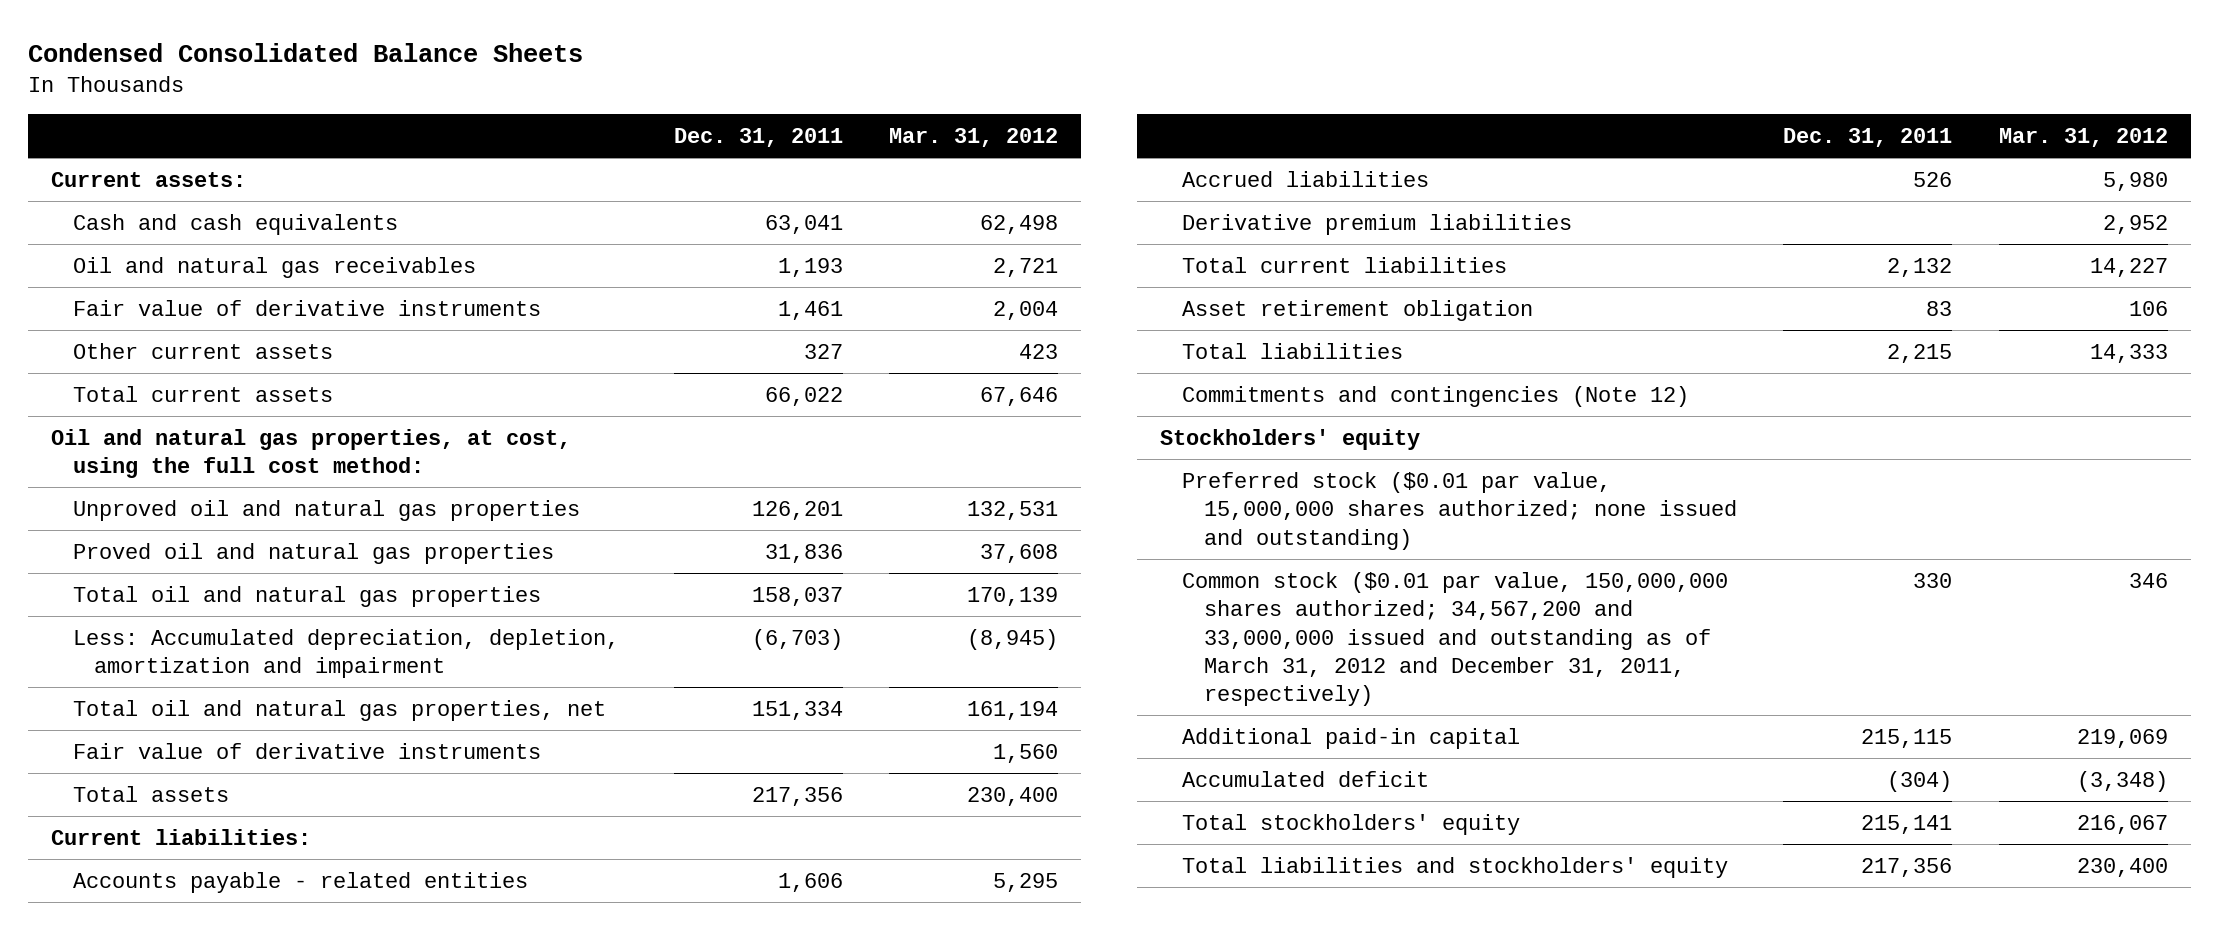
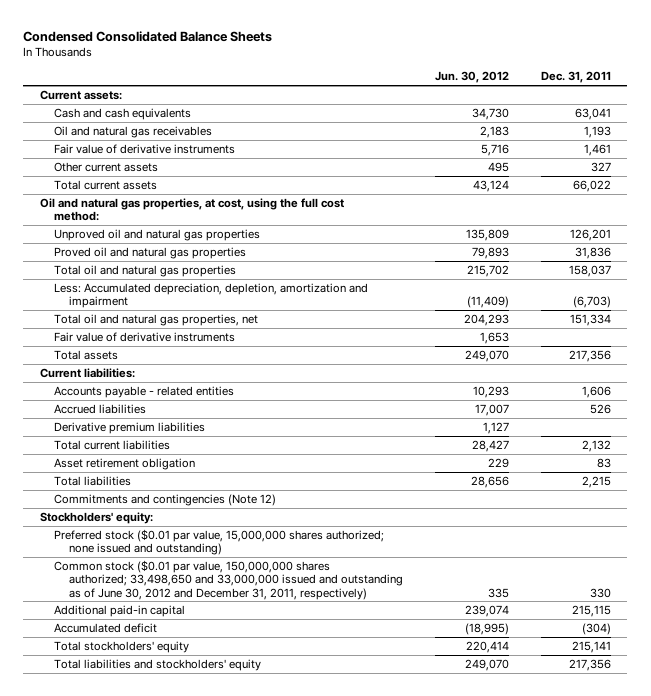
- | Dec. 31, 2011 | Mar. 31, 2012
+ | Jun. 30, 2012 | Dec. 31, 2011
- Stockholders' equity
+ Stockholders' equity:
- Common stock ($0.01 par value, 150,000,000 shares authorized; 34,567,200 and 33,000,000 issued and outstanding as of March 31, 2012 and December 31, 2011, respectively) | 330 | 346
+ Common stock ($0.01 par value, 150,000,000 shares authorized; 33,498,650 and 33,000,000 issued and outstanding as of June 30, 2012 and December 31, 2011, respectively) | 335 | 330

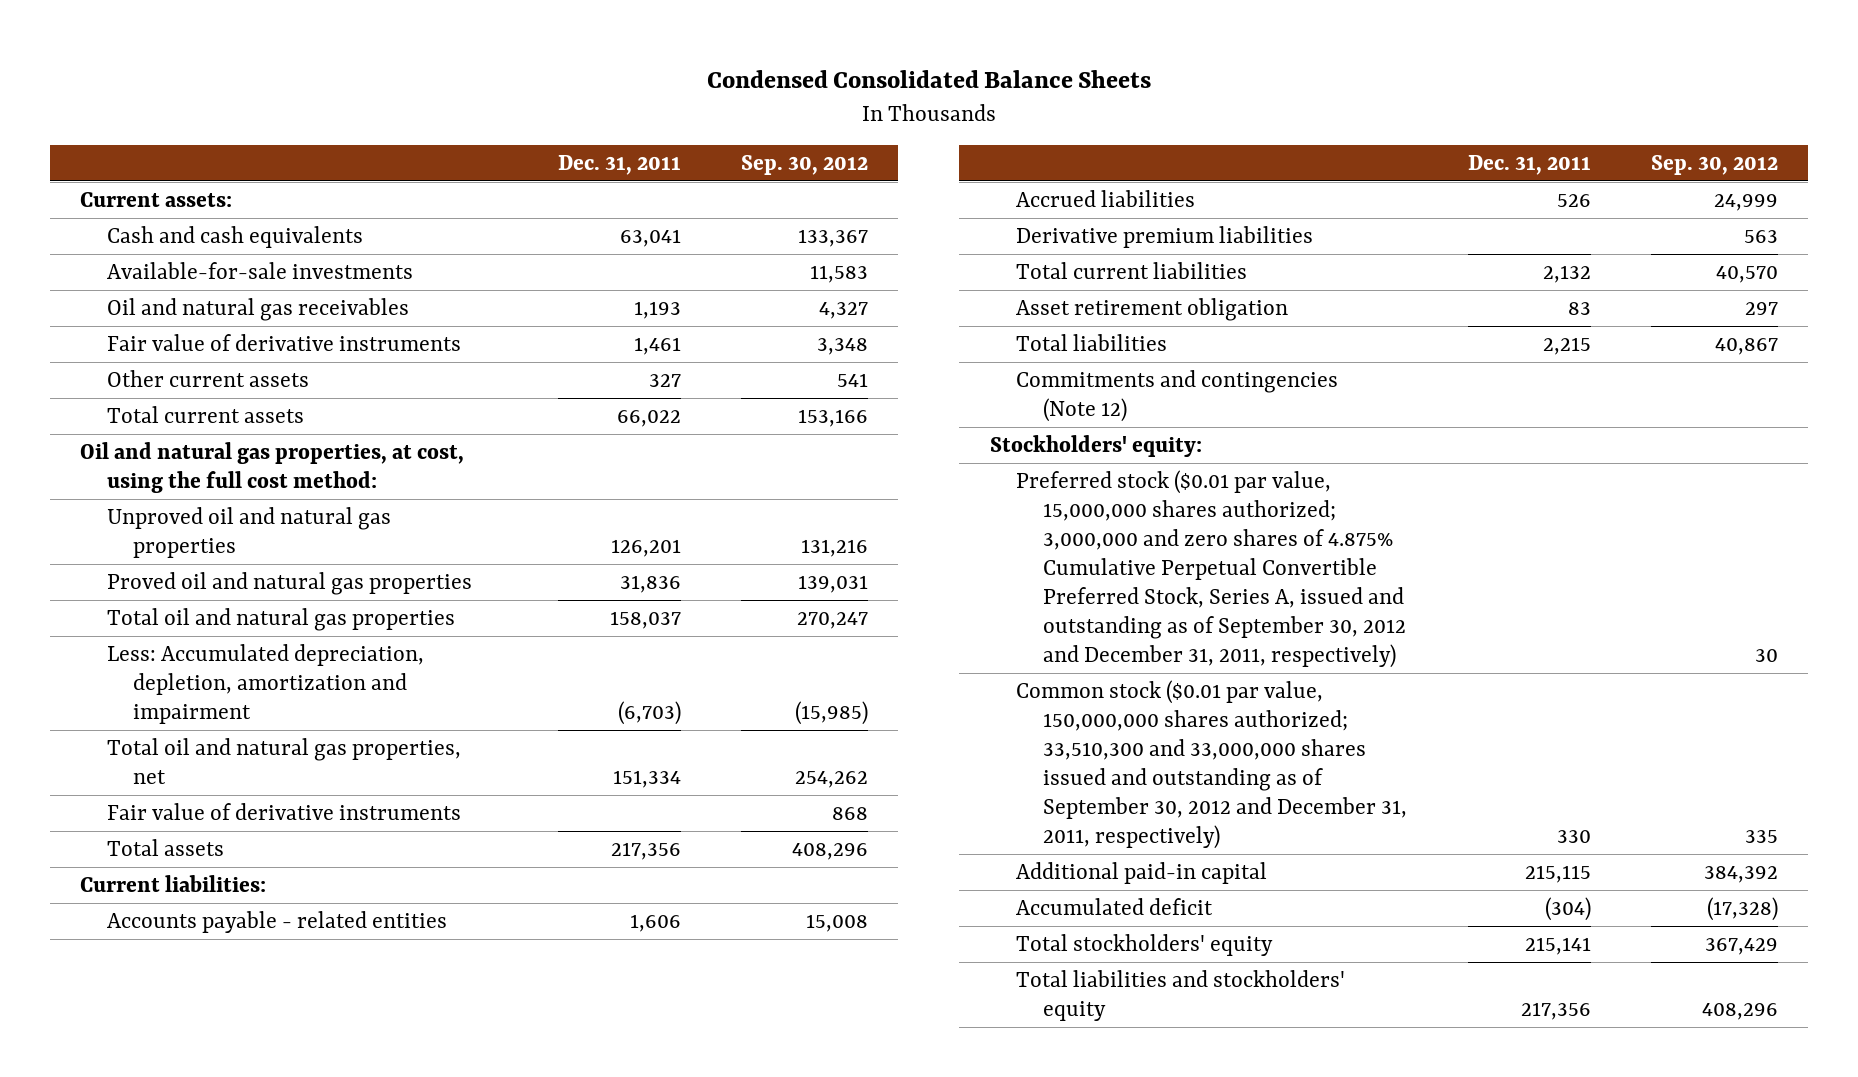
- | Jun. 30, 2012 | Dec. 31, 2011
+ | Dec. 31, 2011 | Sep. 30, 2012
+ Available-for-sale investments | | 11,583
- Preferred stock ($0.01 par value, 15,000,000 shares authorized; none issued and outstanding)
- Common stock ($0.01 par value, 150,000,000 shares authorized; 33,498,650 and 33,000,000 issued and outstanding as of June 30, 2012 and December 31, 2011, respectively) | 335 | 330
+ Preferred stock ($0.01 par value, 15,000,000 shares authorized; 3,000,000 and zero shares of 4.875% Cumulative Perpetual Convertible Preferred Stock, Series A, issued and outstanding as of September 30, 2012 and December 31, 2011, respectively) | | 30
+ Common stock ($0.01 par value, 150,000,000 shares authorized; 33,510,300 and 33,000,000 shares issued and outstanding as of September 30, 2012 and December 31, 2011, respectively) | 330 | 335

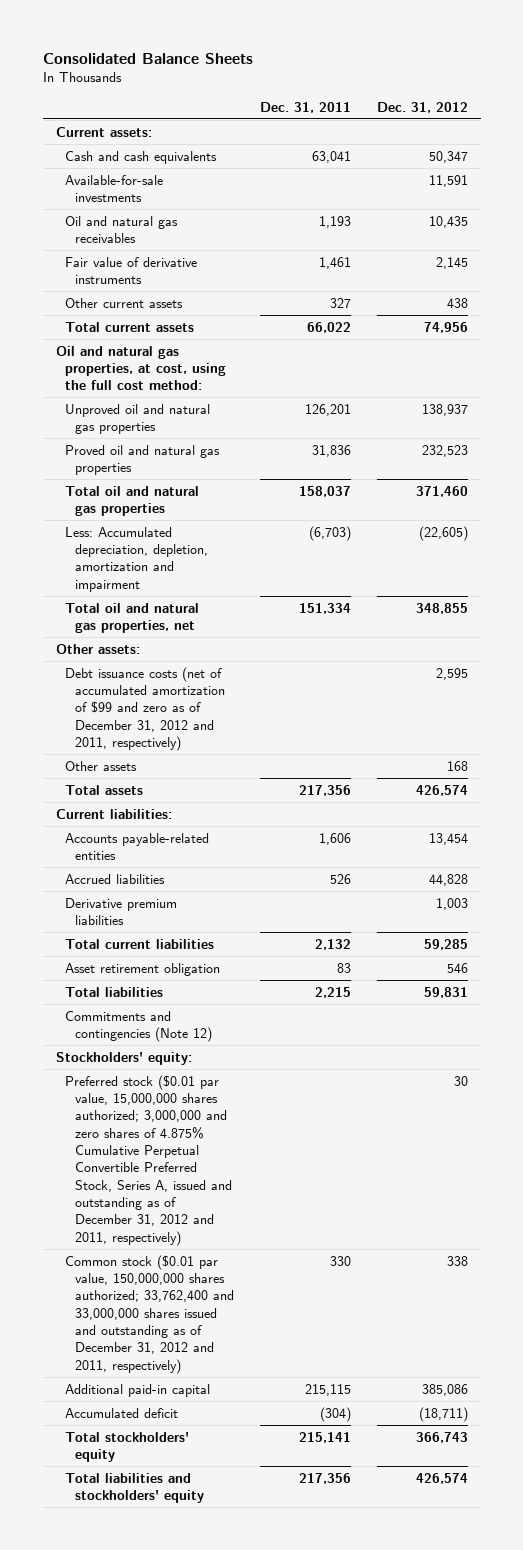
- Condensed Consolidated Balance Sheets
+ Consolidated Balance Sheets
- | Dec. 31, 2011 | Sep. 30, 2012
+ | Dec. 31, 2011 | Dec. 31, 2012
- Fair value of derivative instruments | | 868
+ Other assets:
+ Debt issuance costs (net of accumulated amortization of $99 and zero as of December 31, 2012 and 2011, respectively) | | 2,595
+ Other assets | | 168
- Accounts payable - related entities | 1,606 | 15,008
+ Accounts payable-related entities | 1,606 | 13,454
- Preferred stock ($0.01 par value, 15,000,000 shares authorized; 3,000,000 and zero shares of 4.875% Cumulative Perpetual Convertible Preferred Stock, Series A, issued and outstanding as of September 30, 2012 and December 31, 2011, respectively) | | 30
- Common stock ($0.01 par value, 150,000,000 shares authorized; 33,510,300 and 33,000,000 shares issued and outstanding as of September 30, 2012 and December 31, 2011, respectively) | 330 | 335
+ Preferred stock ($0.01 par value, 15,000,000 shares authorized; 3,000,000 and zero shares of 4.875% Cumulative Perpetual Convertible Preferred Stock, Series A, issued and outstanding as of December 31, 2012 and 2011, respectively) | | 30
+ Common stock ($0.01 par value, 150,000,000 shares authorized; 33,762,400 and 33,000,000 shares issued and outstanding as of December 31, 2012 and 2011, respectively) | 330 | 338

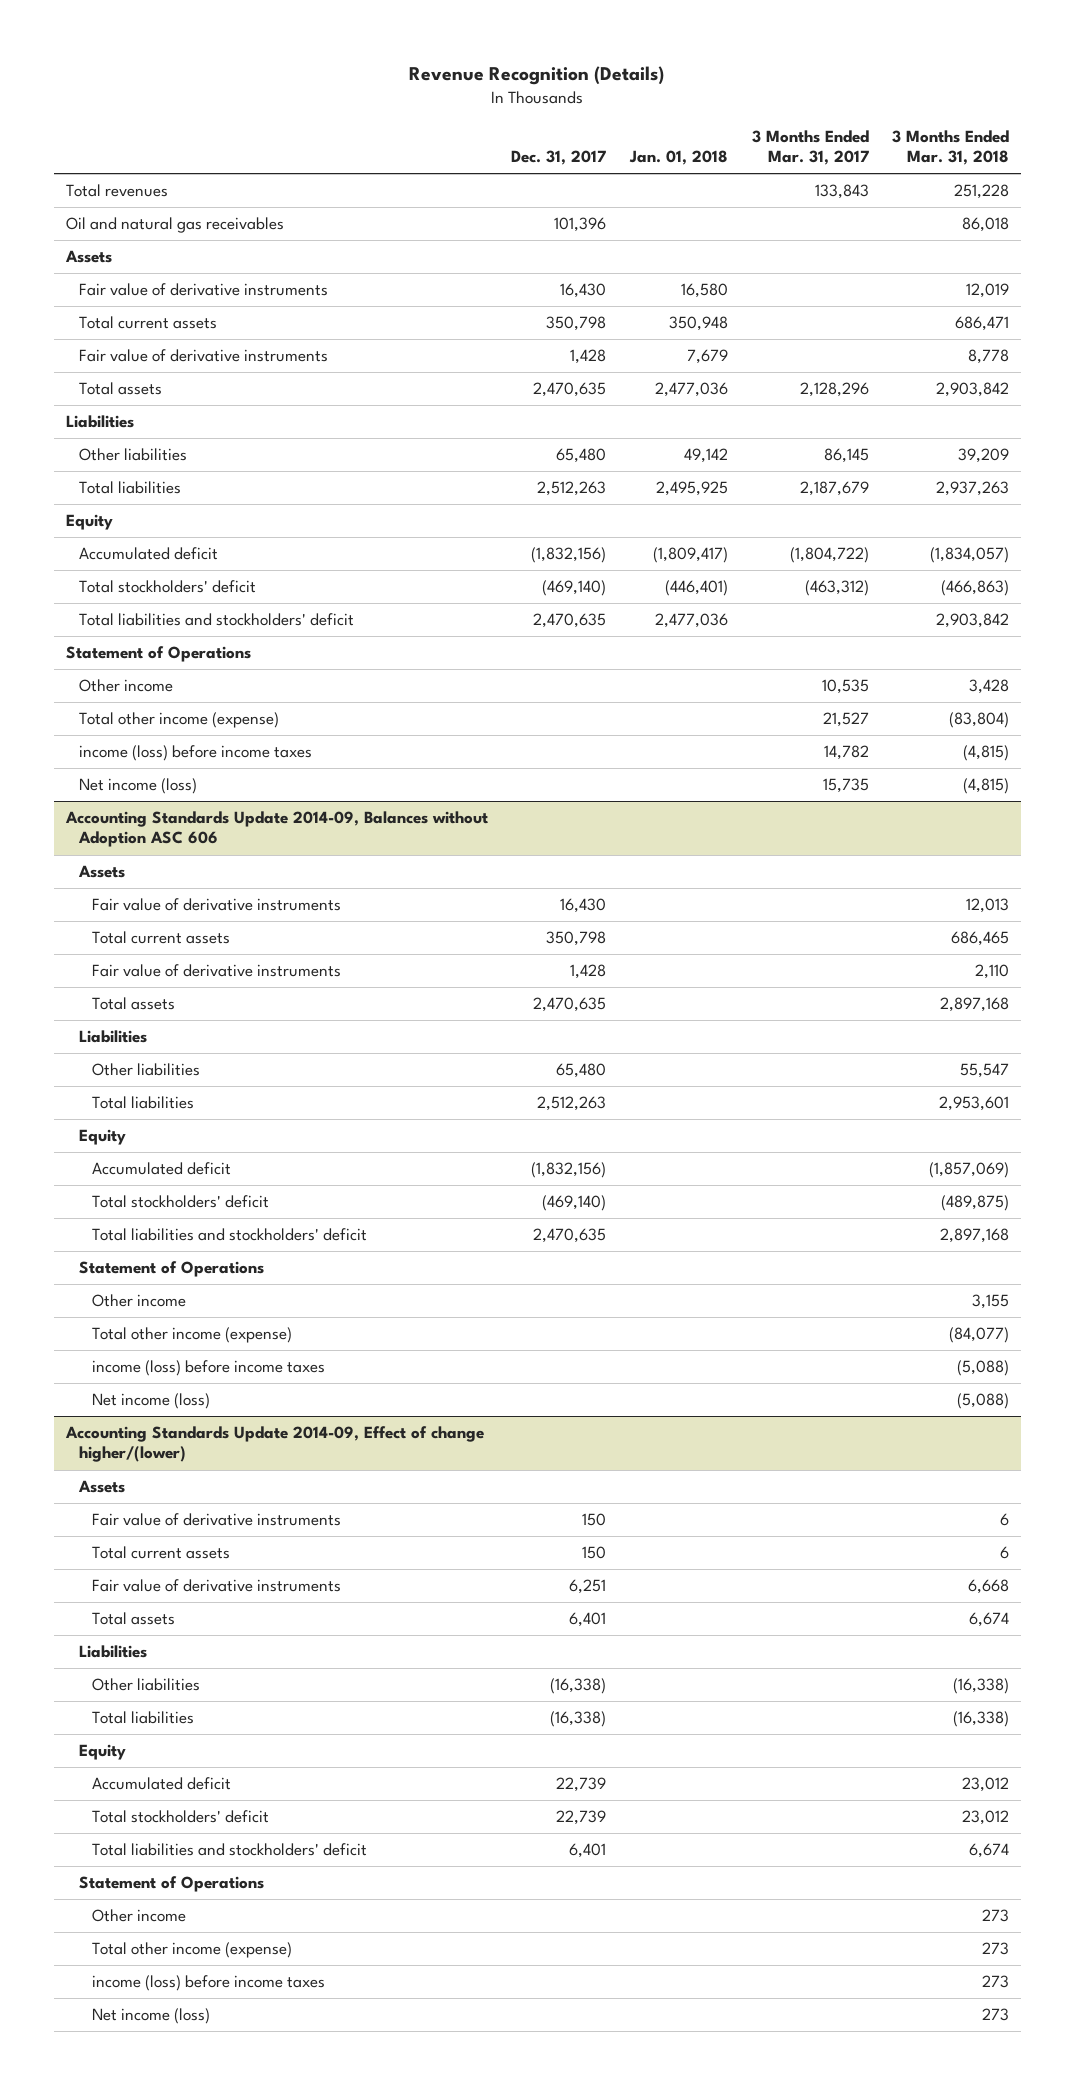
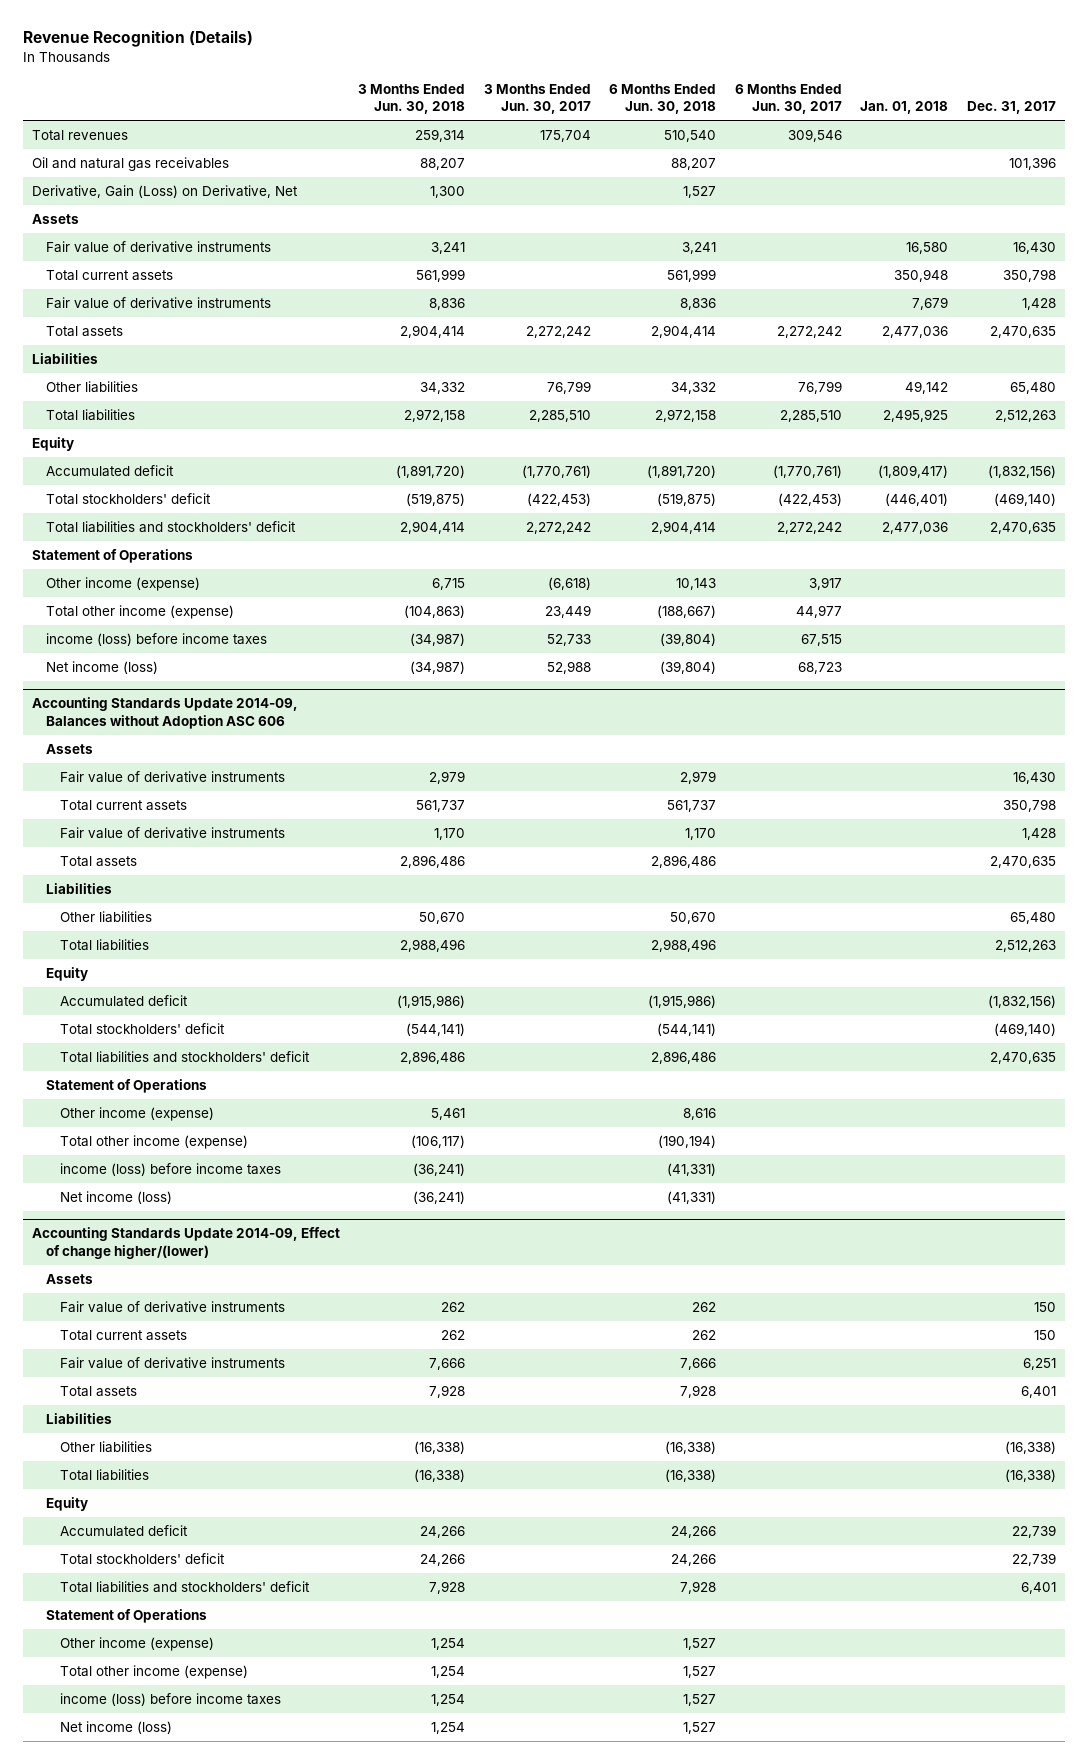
- | Dec. 31, 2017 | Jan. 01, 2018 | 3 Months Ended Mar. 31, 2017 | 3 Months Ended Mar. 31, 2018
+ | 3 Months Ended Jun. 30, 2018 | 3 Months Ended Jun. 30, 2017 | 6 Months Ended Jun. 30, 2018 | 6 Months Ended Jun. 30, 2017 | Jan. 01, 2018 | Dec. 31, 2017
+ Derivative, Gain (Loss) on Derivative, Net | 1,300 | | 1,527 | | |
- Other income | | | 10,535 | 3,428
+ Other income (expense) | 6,715 | (6,618) | 10,143 | 3,917 | |
@ Accounting Standards Update 2014-09, Balances without Adoption ASC 606
- Other income | | | | 3,155
+ Other income (expense) | 5,461 | | 8,616 | | |
@ Accounting Standards Update 2014-09, Effect of change higher/(lower)
- Other income | | | | 273
+ Other income (expense) | 1,254 | | 1,527 | | |

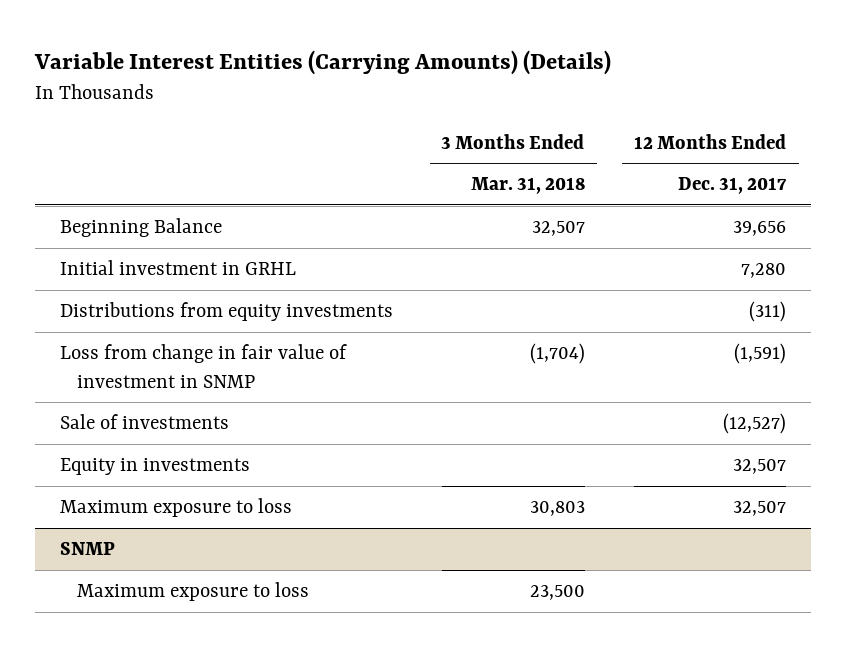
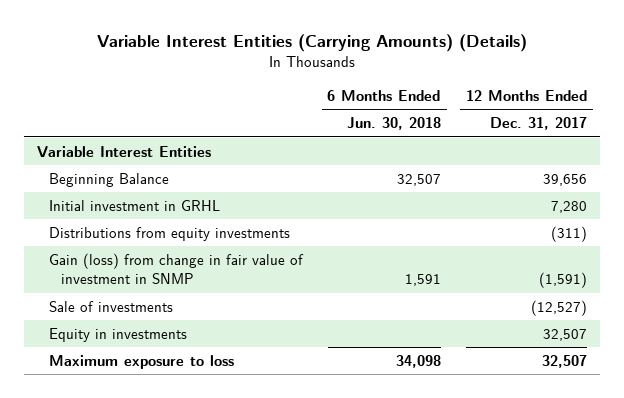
- | 3 Months Ended Mar. 31, 2018 | 12 Months Ended Dec. 31, 2017
+ | 6 Months Ended Jun. 30, 2018 | 12 Months Ended Dec. 31, 2017
+ Variable Interest Entities
- Loss from change in fair value of investment in SNMP | (1,704) | (1,591)
+ Gain (loss) from change in fair value of investment in SNMP | 1,591 | (1,591)
- SNMP
- Maximum exposure to loss | 23,500 |

